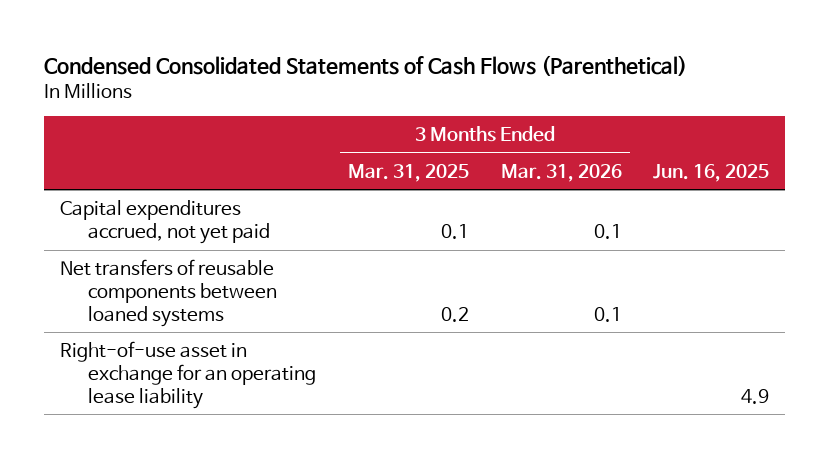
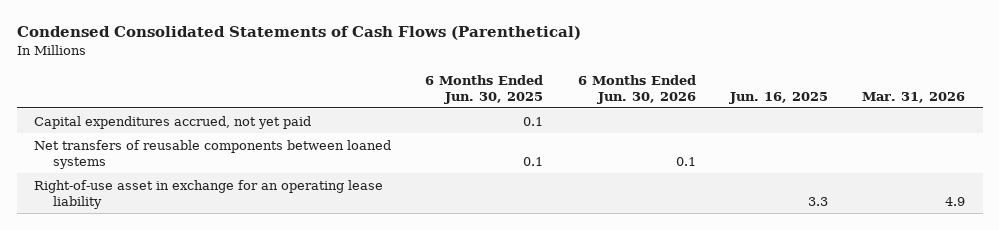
- | 3 Months Ended Mar. 31, 2025 | 3 Months Ended Mar. 31, 2026 | Jun. 16, 2025
+ | 6 Months Ended Jun. 30, 2025 | 6 Months Ended Jun. 30, 2026 | Jun. 16, 2025 | Mar. 31, 2026
- Right-of-use asset in exchange for an operating lease liability | | | 4.9
+ Right-of-use asset in exchange for an operating lease liability | | | 3.3 | 4.9

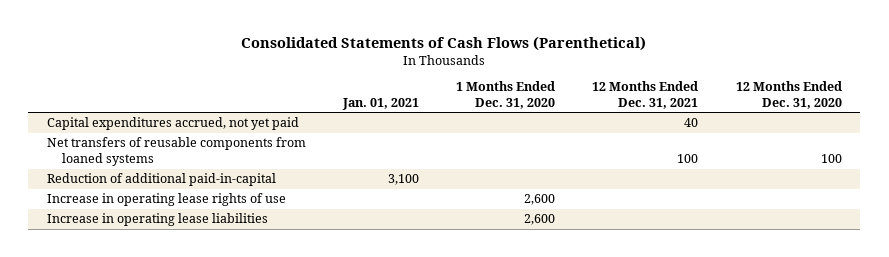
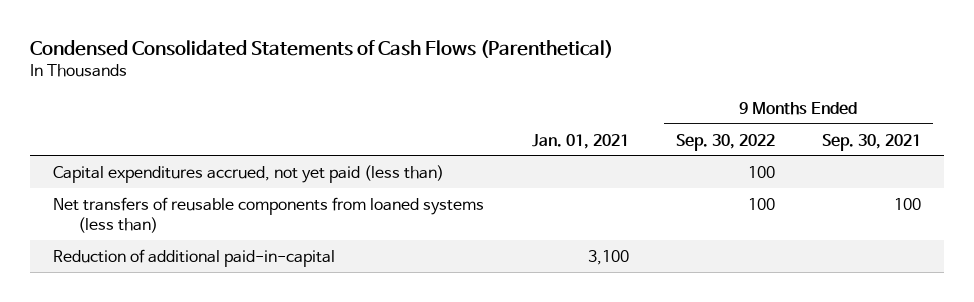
- Consolidated Statements of Cash Flows (Parenthetical)
+ Condensed Consolidated Statements of Cash Flows (Parenthetical)
- | Jan. 01, 2021 | 1 Months Ended Dec. 31, 2020 | 12 Months Ended Dec. 31, 2021 | 12 Months Ended Dec. 31, 2020
+ | Jan. 01, 2021 | 9 Months Ended Sep. 30, 2022 | 9 Months Ended Sep. 30, 2021
- Capital expenditures accrued, not yet paid | | | 40 |
- Net transfers of reusable components from loaned systems | | | 100 | 100
+ Capital expenditures accrued, not yet paid (less than) | | 100 |
+ Net transfers of reusable components from loaned systems (less than) | | 100 | 100
- Increase in operating lease rights of use | | 2,600 | |
- Increase in operating lease liabilities | | 2,600 | |

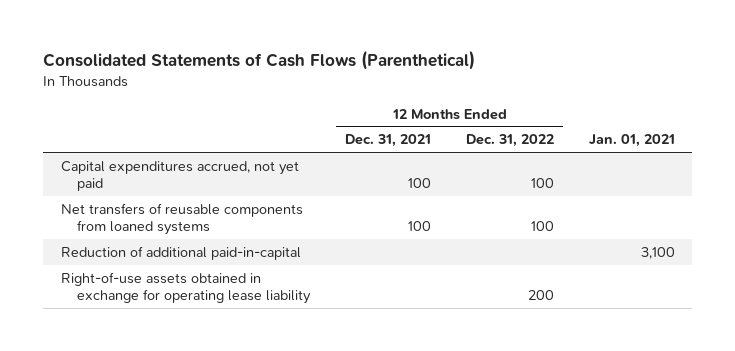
- Condensed Consolidated Statements of Cash Flows (Parenthetical)
+ Consolidated Statements of Cash Flows (Parenthetical)
- | Jan. 01, 2021 | 9 Months Ended Sep. 30, 2022 | 9 Months Ended Sep. 30, 2021
+ | 12 Months Ended Dec. 31, 2021 | 12 Months Ended Dec. 31, 2022 | Jan. 01, 2021
- Capital expenditures accrued, not yet paid (less than) | | 100 |
- Net transfers of reusable components from loaned systems (less than) | | 100 | 100
+ Capital expenditures accrued, not yet paid | 100 | 100 |
+ Net transfers of reusable components from loaned systems | 100 | 100 |
+ Right-of-use assets obtained in exchange for operating lease liability | | 200 |

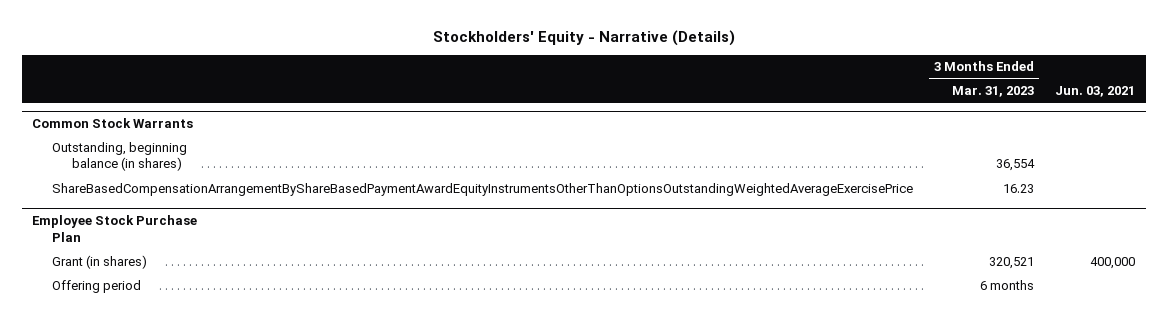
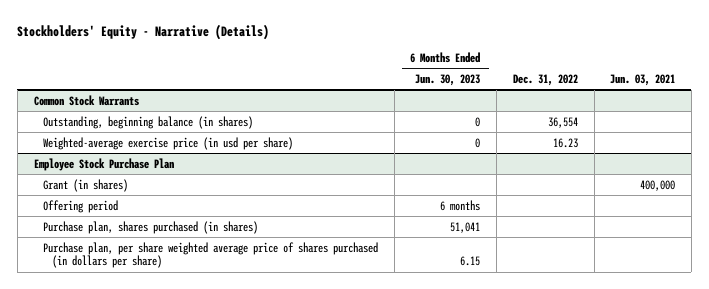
- | 3 Months Ended Mar. 31, 2023 | Jun. 03, 2021
+ | 6 Months Ended Jun. 30, 2023 | Dec. 31, 2022 | Jun. 03, 2021
@ Common Stock Warrants
- ShareBasedCompensationArrangementByShareBasedPaymentAwardEquityInstrumentsOtherThanOptionsOutstandingWeightedAverageExercisePrice | 16.23 |
+ Weighted-average exercise price (in usd per share) | 0 | 16.23 |
@ Employee Stock Purchase Plan
+ Purchase plan, shares purchased (in shares) | 51,041 | |
+ Purchase plan, per share weighted average price of shares purchased (in dollars per share) | 6.15 | |

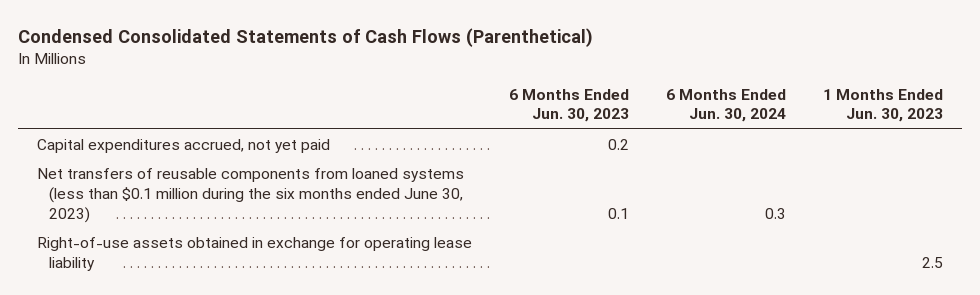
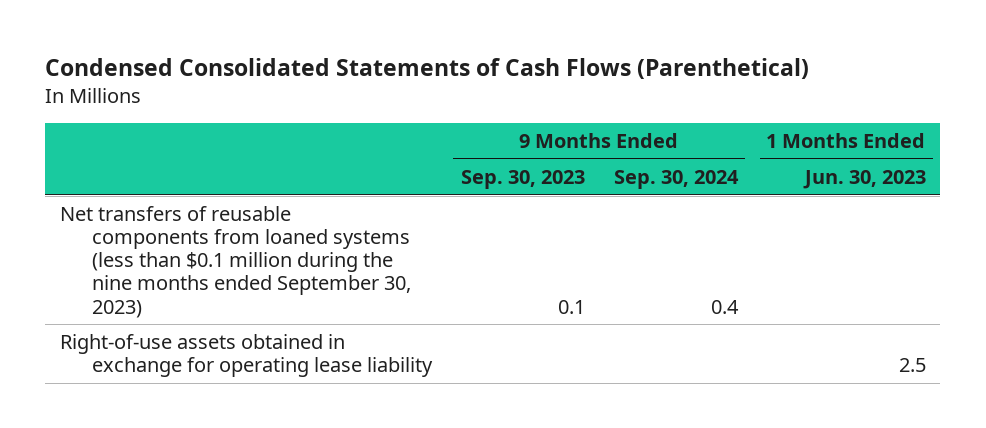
- | 6 Months Ended Jun. 30, 2023 | 6 Months Ended Jun. 30, 2024 | 1 Months Ended Jun. 30, 2023
+ | 9 Months Ended Sep. 30, 2023 | 9 Months Ended Sep. 30, 2024 | 1 Months Ended Jun. 30, 2023
- Capital expenditures accrued, not yet paid | 0.2 | |
- Net transfers of reusable components from loaned systems (less than $0.1 million during the six months ended June 30, 2023) | 0.1 | 0.3 |
+ Net transfers of reusable components from loaned systems (less than $0.1 million during the nine months ended September 30, 2023) | 0.1 | 0.4 |

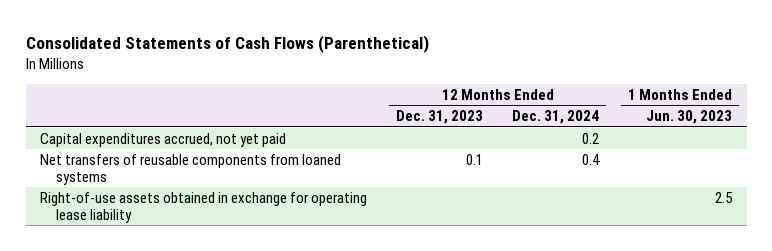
- Condensed Consolidated Statements of Cash Flows (Parenthetical)
+ Consolidated Statements of Cash Flows (Parenthetical)
- | 9 Months Ended Sep. 30, 2023 | 9 Months Ended Sep. 30, 2024 | 1 Months Ended Jun. 30, 2023
+ | 12 Months Ended Dec. 31, 2023 | 12 Months Ended Dec. 31, 2024 | 1 Months Ended Jun. 30, 2023
- Net transfers of reusable components from loaned systems (less than $0.1 million during the nine months ended September 30, 2023) | 0.1 | 0.4 |
+ Capital expenditures accrued, not yet paid | | 0.2 |
+ Net transfers of reusable components from loaned systems | 0.1 | 0.4 |

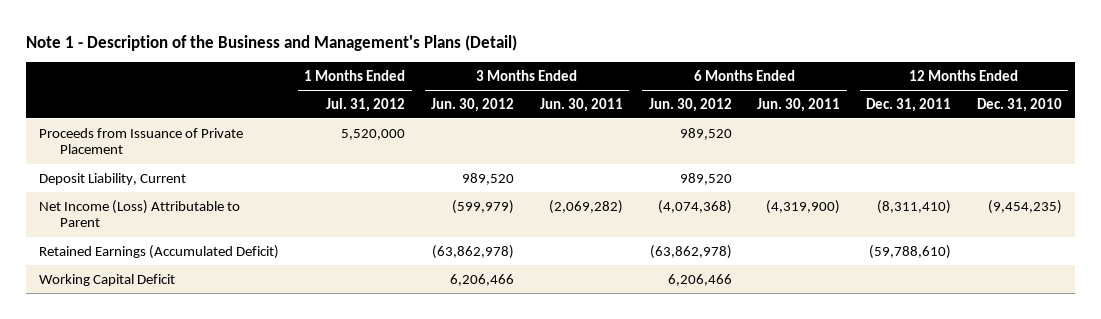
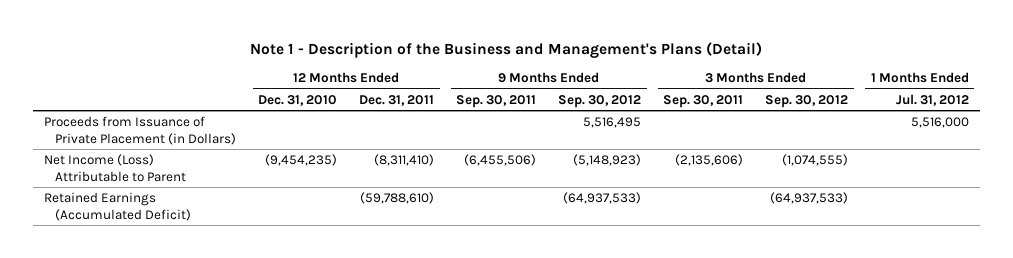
- | 1 Months Ended Jul. 31, 2012 | 3 Months Ended Jun. 30, 2012 | 3 Months Ended Jun. 30, 2011 | 6 Months Ended Jun. 30, 2012 | 6 Months Ended Jun. 30, 2011 | 12 Months Ended Dec. 31, 2011 | 12 Months Ended Dec. 31, 2010
+ | 12 Months Ended Dec. 31, 2010 | 12 Months Ended Dec. 31, 2011 | 9 Months Ended Sep. 30, 2011 | 9 Months Ended Sep. 30, 2012 | 3 Months Ended Sep. 30, 2011 | 3 Months Ended Sep. 30, 2012 | 1 Months Ended Jul. 31, 2012
- Proceeds from Issuance of Private Placement | 5,520,000 | | | 989,520 | | |
- Deposit Liability, Current | | 989,520 | | 989,520 | | |
+ Proceeds from Issuance of Private Placement (in Dollars) | | | | 5,516,495 | | | 5,516,000
- Working Capital Deficit | | 6,206,466 | | 6,206,466 | | |

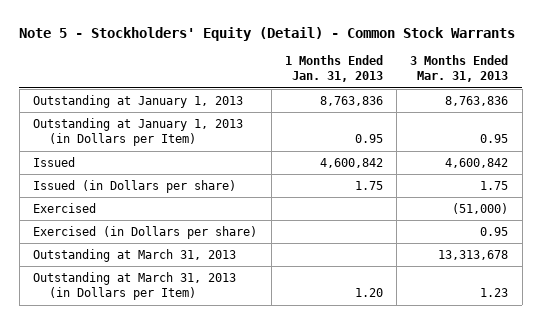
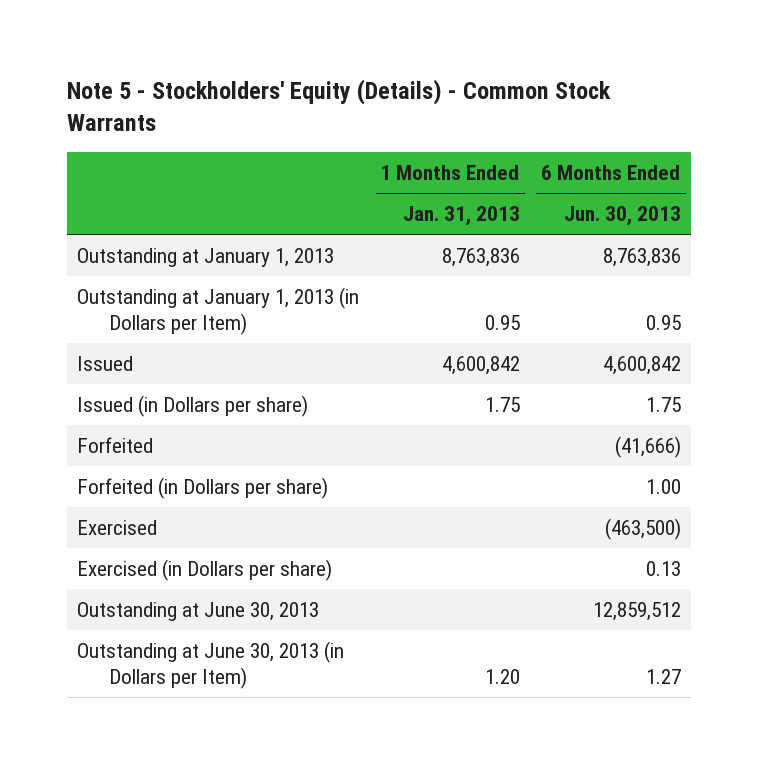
- Note 5 - Stockholders' Equity (Detail) - Common Stock Warrants
+ Note 5 - Stockholders' Equity (Details) - Common Stock Warrants
- | 1 Months Ended Jan. 31, 2013 | 3 Months Ended Mar. 31, 2013
+ | 1 Months Ended Jan. 31, 2013 | 6 Months Ended Jun. 30, 2013
+ Forfeited | | (41,666)
+ Forfeited (in Dollars per share) | | 1.00
- Outstanding at March 31, 2013 | | 13,313,678
- Outstanding at March 31, 2013 (in Dollars per Item) | 1.20 | 1.23
+ Outstanding at June 30, 2013 | | 12,859,512
+ Outstanding at June 30, 2013 (in Dollars per Item) | 1.20 | 1.27

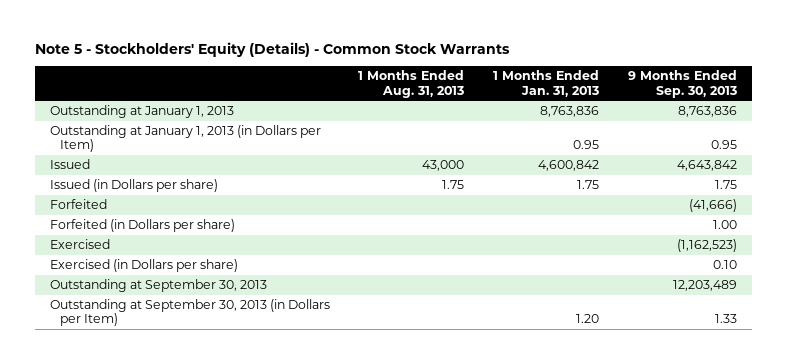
- | 1 Months Ended Jan. 31, 2013 | 6 Months Ended Jun. 30, 2013
+ | 1 Months Ended Aug. 31, 2013 | 1 Months Ended Jan. 31, 2013 | 9 Months Ended Sep. 30, 2013
- Outstanding at June 30, 2013 | | 12,859,512
- Outstanding at June 30, 2013 (in Dollars per Item) | 1.20 | 1.27
+ Outstanding at September 30, 2013 | | | 12,203,489
+ Outstanding at September 30, 2013 (in Dollars per Item) | | 1.20 | 1.33

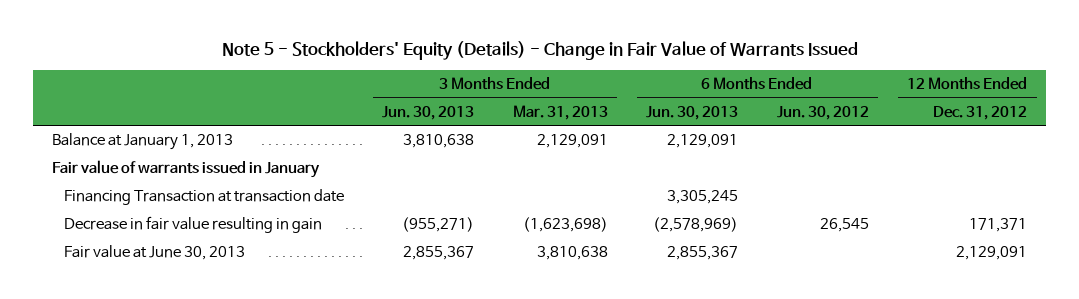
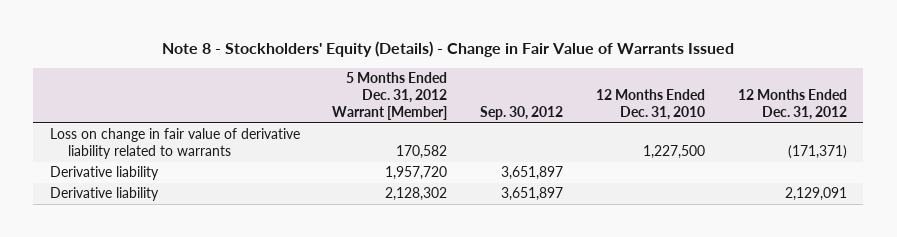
- Note 5 - Stockholders' Equity (Details) - Change in Fair Value of Warrants Issued
+ Note 8 - Stockholders' Equity (Details) - Change in Fair Value of Warrants Issued
- | 3 Months Ended Jun. 30, 2013 | 3 Months Ended Mar. 31, 2013 | 6 Months Ended Jun. 30, 2013 | 6 Months Ended Jun. 30, 2012 | 12 Months Ended Dec. 31, 2012
+ | 5 Months Ended Dec. 31, 2012 Warrant [Member] | Sep. 30, 2012 | 12 Months Ended Dec. 31, 2010 | 12 Months Ended Dec. 31, 2012
- Balance at January 1, 2013 | 3,810,638 | 2,129,091 | 2,129,091 | |
- Fair value of warrants issued in January
- Financing Transaction at transaction date | | | 3,305,245 | |
- Decrease in fair value resulting in gain | (955,271) | (1,623,698) | (2,578,969) | 26,545 | 171,371
- Fair value at June 30, 2013 | 2,855,367 | 3,810,638 | 2,855,367 | | 2,129,091
+ Loss on change in fair value of derivative liability related to warrants | 170,582 | | 1,227,500 | (171,371)
+ Derivative liability | 1,957,720 | 3,651,897 | |
+ Derivative liability | 2,128,302 | 3,651,897 | | 2,129,091

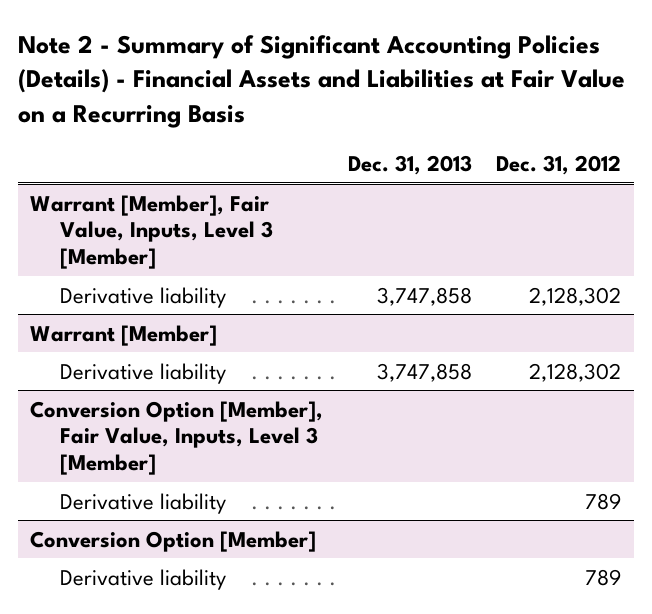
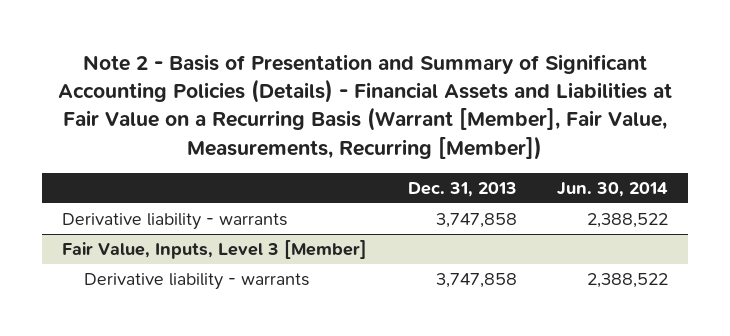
- Note 2 - Summary of Significant Accounting Policies (Details) - Financial Assets and Liabilities at Fair Value on a Recurring Basis
+ Note 2 - Basis of Presentation and Summary of Significant Accounting Policies (Details) - Financial Assets and Liabilities at Fair Value on a Recurring Basis (Warrant [Member], Fair Value, Measurements, Recurring [Member])
- | Dec. 31, 2013 | Dec. 31, 2012
+ | Dec. 31, 2013 | Jun. 30, 2014
- Warrant [Member], Fair Value, Inputs, Level 3 [Member]
- Derivative liability | 3,747,858 | 2,128,302
- Warrant [Member]
- Derivative liability | 3,747,858 | 2,128,302
- Conversion Option [Member], Fair Value, Inputs, Level 3 [Member]
- Derivative liability | | 789
- Conversion Option [Member]
- Derivative liability | | 789
+ Derivative liability - warrants | 3,747,858 | 2,388,522
+ Fair Value, Inputs, Level 3 [Member]
+ Derivative liability - warrants | 3,747,858 | 2,388,522

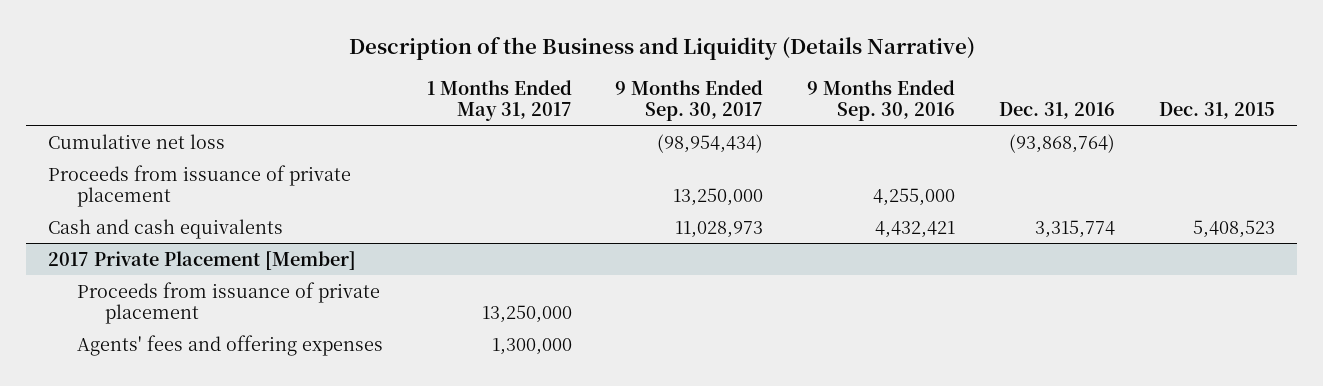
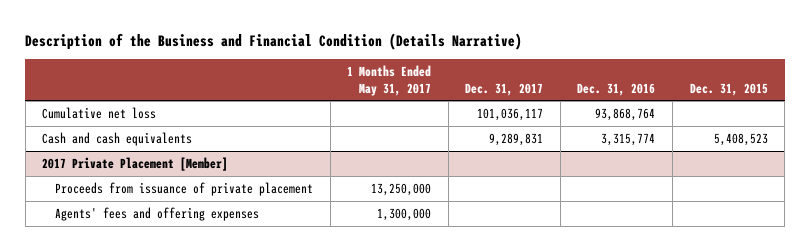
- Description of the Business and Liquidity (Details Narrative)
+ Description of the Business and Financial Condition (Details Narrative)
- | 1 Months Ended May 31, 2017 | 9 Months Ended Sep. 30, 2017 | 9 Months Ended Sep. 30, 2016 | Dec. 31, 2016 | Dec. 31, 2015
+ | 1 Months Ended May 31, 2017 | Dec. 31, 2017 | Dec. 31, 2016 | Dec. 31, 2015
- Cumulative net loss | | (98,954,434) | | (93,868,764) |
- Proceeds from issuance of private placement | | 13,250,000 | 4,255,000 | |
+ Cumulative net loss | | 101,036,117 | 93,868,764 |

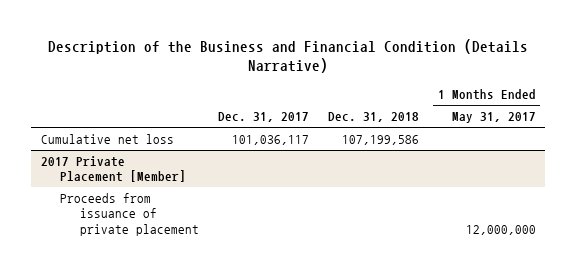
- | 1 Months Ended May 31, 2017 | Dec. 31, 2017 | Dec. 31, 2016 | Dec. 31, 2015
+ | Dec. 31, 2017 | Dec. 31, 2018 | 1 Months Ended May 31, 2017
- Cash and cash equivalents | | 9,289,831 | 3,315,774 | 5,408,523
@ 2017 Private Placement [Member]
- Proceeds from issuance of private placement | 13,250,000 | | |
- Agents' fees and offering expenses | 1,300,000 | | |
+ Proceeds from issuance of private placement | | | 12,000,000

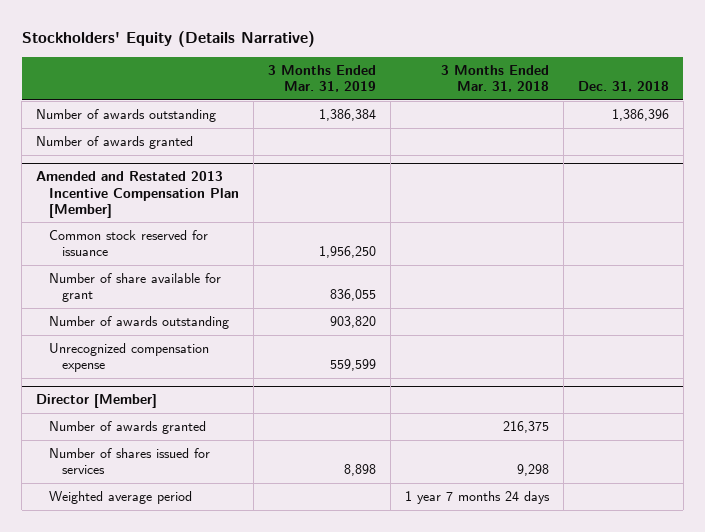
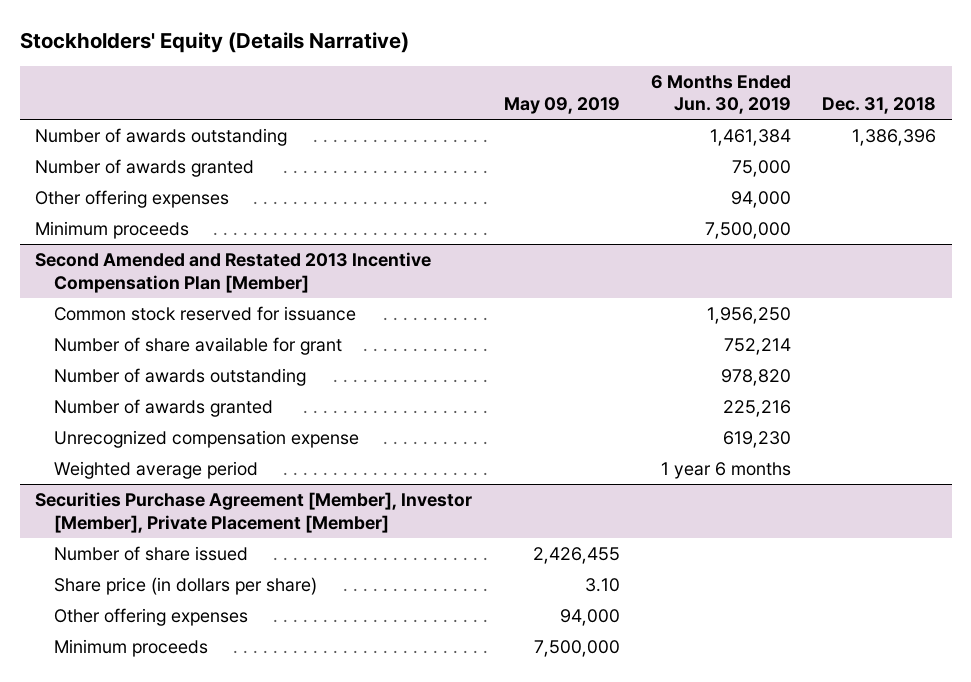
- | 3 Months Ended Mar. 31, 2019 | 3 Months Ended Mar. 31, 2018 | Dec. 31, 2018
+ | May 09, 2019 | 6 Months Ended Jun. 30, 2019 | Dec. 31, 2018
- Amended and Restated 2013 Incentive Compensation Plan [Member]
+ Other offering expenses | | 94,000 |
+ Minimum proceeds | | 7,500,000 |
+ Second Amended and Restated 2013 Incentive Compensation Plan [Member]
+ Number of awards granted | | 225,216 |
- Director [Member]
- Number of awards granted | | 216,375 |
- Number of shares issued for services | 8,898 | 9,298 |
- Weighted average period | | 1 year 7 months 24 days |
+ Weighted average period | | 1 year 6 months |
+ Securities Purchase Agreement [Member], Investor [Member], Private Placement [Member]
+ Number of share issued | 2,426,455 | |
+ Share price (in dollars per share) | 3.10 | |
+ Other offering expenses | 94,000 | |
+ Minimum proceeds | 7,500,000 | |

